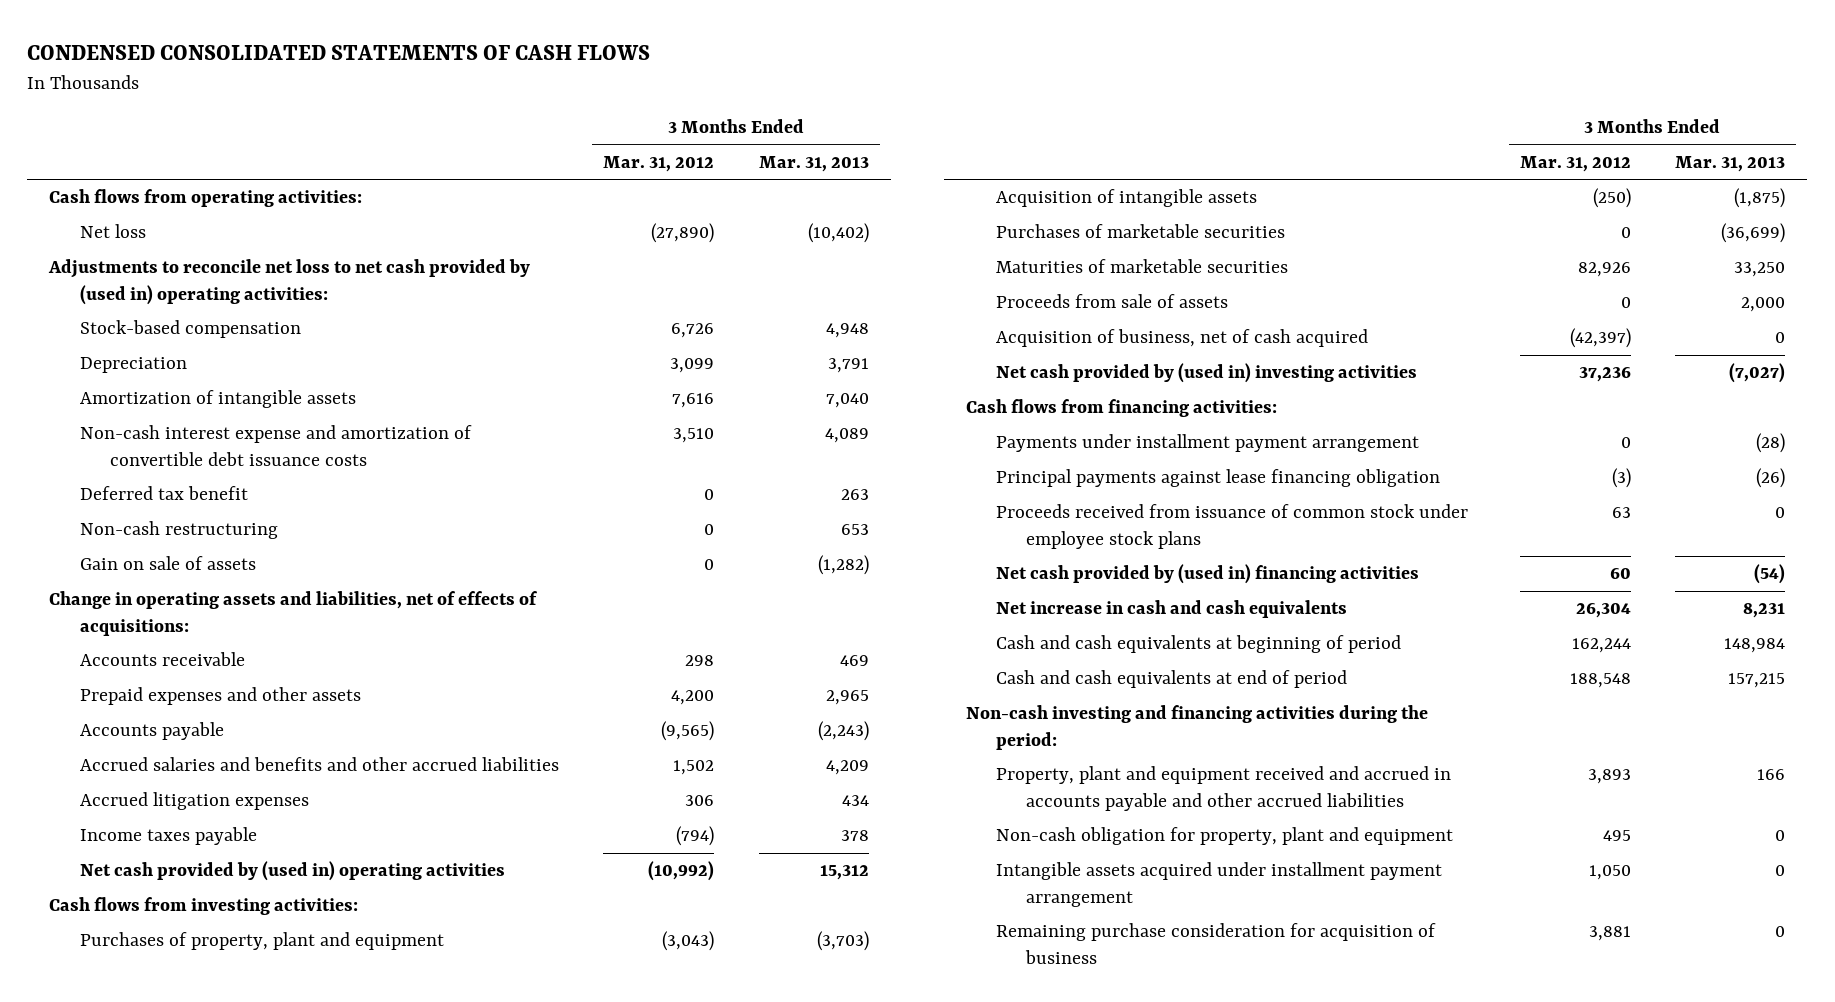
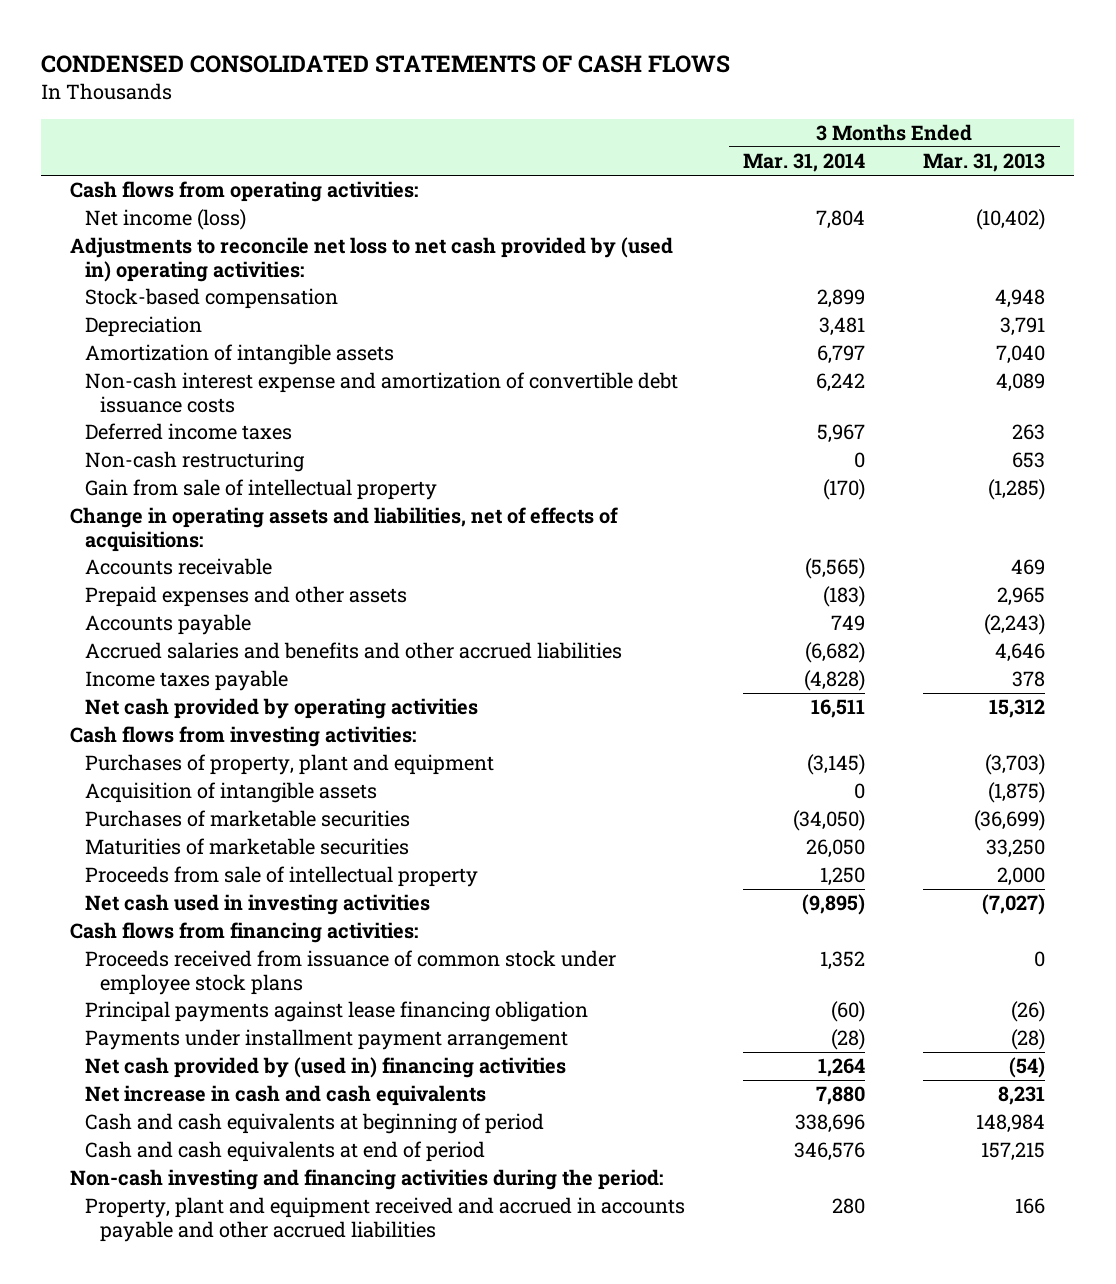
- | 3 Months Ended Mar. 31, 2012 | 3 Months Ended Mar. 31, 2013
+ | 3 Months Ended Mar. 31, 2014 | 3 Months Ended Mar. 31, 2013
- Net loss | (27,890) | (10,402)
+ Net income (loss) | 7,804 | (10,402)
- Deferred tax benefit | 0 | 263
+ Deferred income taxes | 5,967 | 263
- Gain on sale of assets | 0 | (1,282)
+ Gain from sale of intellectual property | (170) | (1,285)
- Accrued salaries and benefits and other accrued liabilities | 1,502 | 4,209
- Accrued litigation expenses | 306 | 434
+ Accrued salaries and benefits and other accrued liabilities | (6,682) | 4,646
- Net cash provided by (used in) operating activities | (10,992) | 15,312
+ Net cash provided by operating activities | 16,511 | 15,312
- Proceeds from sale of assets | 0 | 2,000
- Acquisition of business, net of cash acquired | (42,397) | 0
- Net cash provided by (used in) investing activities | 37,236 | (7,027)
+ Proceeds from sale of intellectual property | 1,250 | 2,000
+ Net cash used in investing activities | (9,895) | (7,027)
moved down: Principal payments against lease financing obligation | (60) | (26)
moved down: Payments under installment payment arrangement | (28) | (28)
- Non-cash obligation for property, plant and equipment | 495 | 0
- Intangible assets acquired under installment payment arrangement | 1,050 | 0
- Remaining purchase consideration for acquisition of business | 3,881 | 0

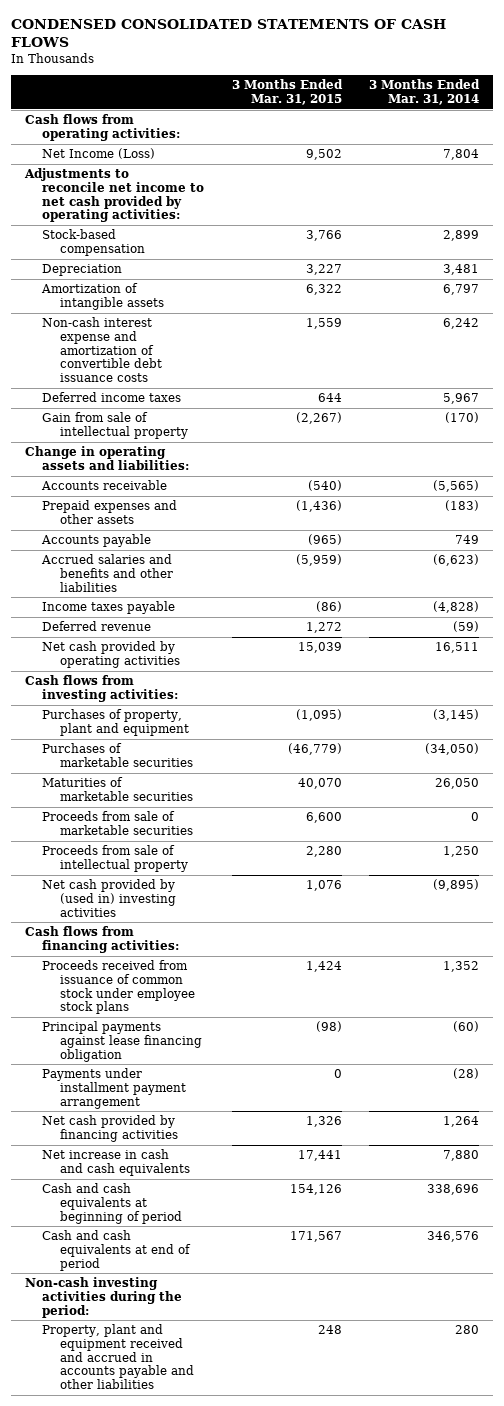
- | 3 Months Ended Mar. 31, 2014 | 3 Months Ended Mar. 31, 2013
+ | 3 Months Ended Mar. 31, 2015 | 3 Months Ended Mar. 31, 2014
- Net income (loss) | 7,804 | (10,402)
- Adjustments to reconcile net loss to net cash provided by (used in) operating activities:
+ Net Income (Loss) | 9,502 | 7,804
+ Adjustments to reconcile net income to net cash provided by operating activities:
- Non-cash restructuring | 0 | 653
- Change in operating assets and liabilities, net of effects of acquisitions:
+ Change in operating assets and liabilities:
- Accrued salaries and benefits and other accrued liabilities | (6,682) | 4,646
+ Accrued salaries and benefits and other liabilities | (5,959) | (6,623)
+ Deferred revenue | 1,272 | (59)
- Acquisition of intangible assets | 0 | (1,875)
+ Proceeds from sale of marketable securities | 6,600 | 0
- Net cash used in investing activities | (9,895) | (7,027)
+ Net cash provided by (used in) investing activities | 1,076 | (9,895)
- Net cash provided by (used in) financing activities | 1,264 | (54)
+ Net cash provided by financing activities | 1,326 | 1,264
- Non-cash investing and financing activities during the period:
- Property, plant and equipment received and accrued in accounts payable and other accrued liabilities | 280 | 166
+ Non-cash investing activities during the period:
+ Property, plant and equipment received and accrued in accounts payable and other liabilities | 248 | 280

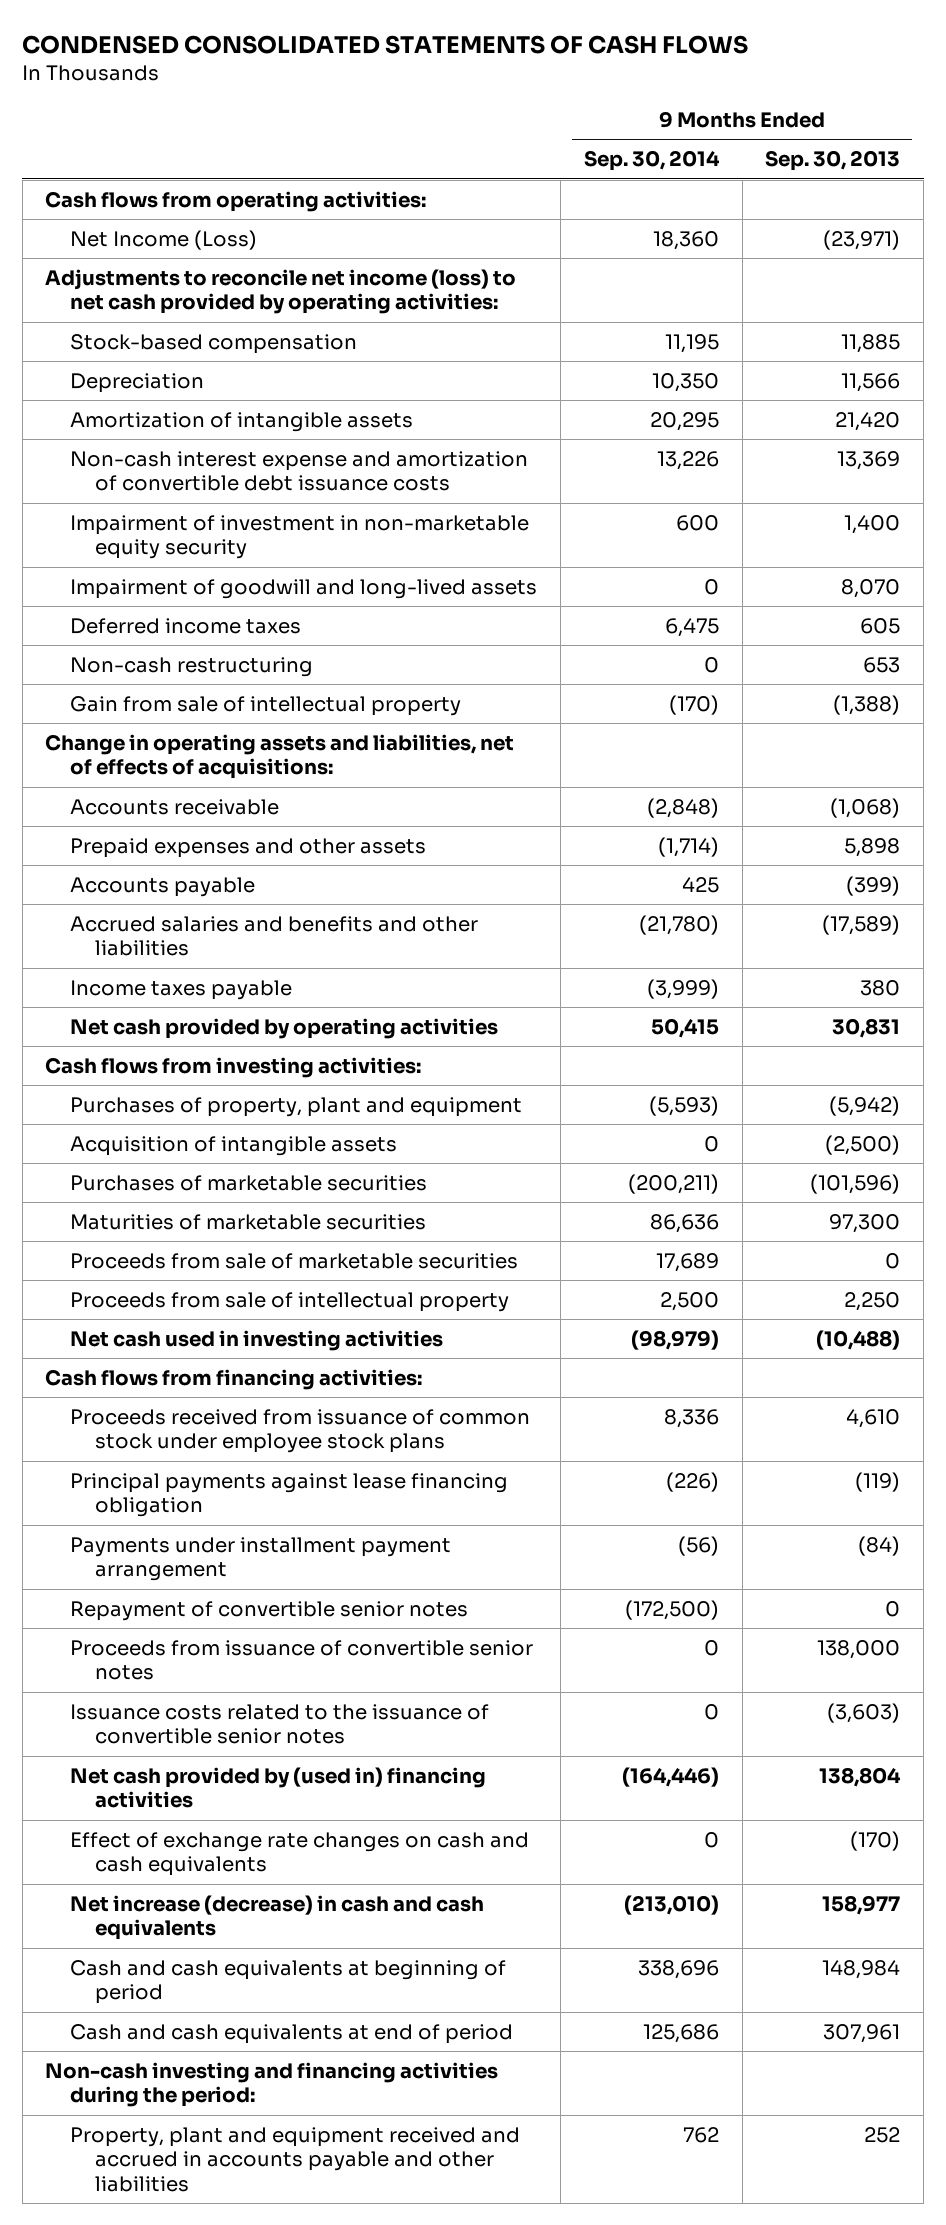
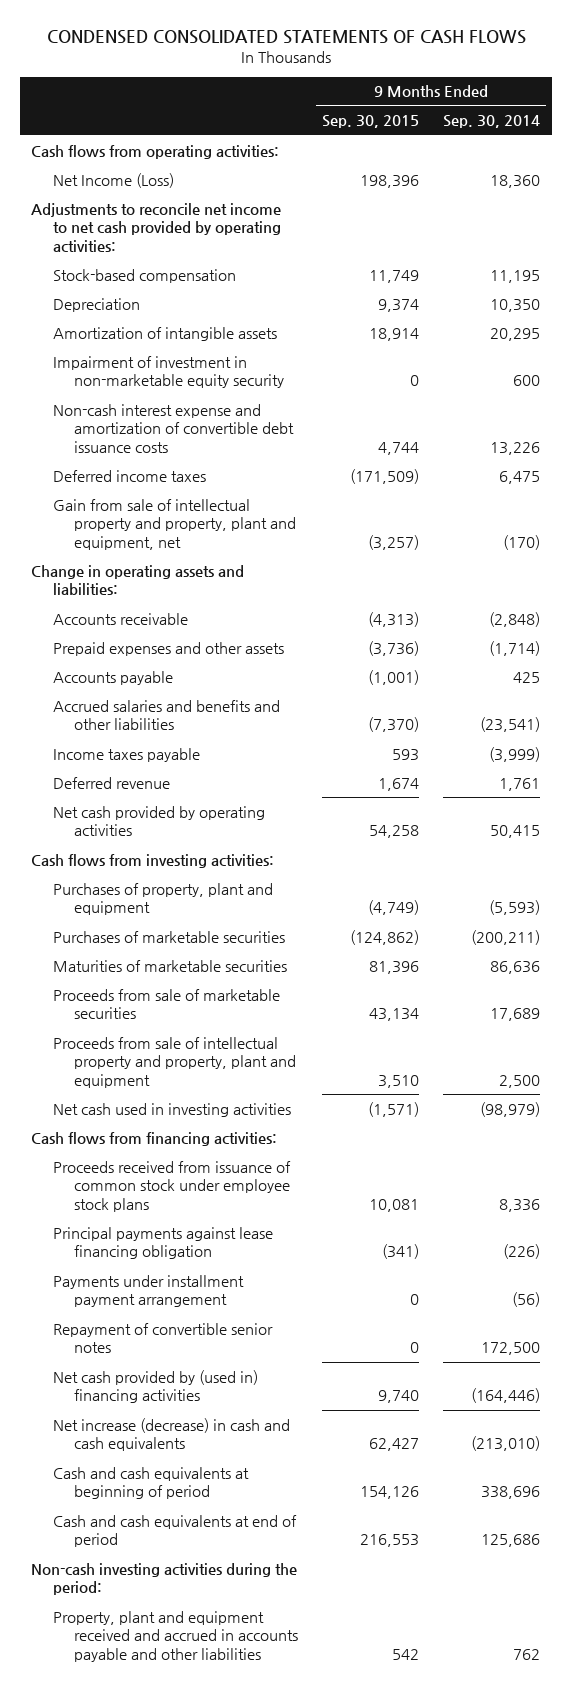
- | 9 Months Ended Sep. 30, 2014 | 9 Months Ended Sep. 30, 2013
+ | 9 Months Ended Sep. 30, 2015 | 9 Months Ended Sep. 30, 2014
- Adjustments to reconcile net income (loss) to net cash provided by operating activities:
+ Adjustments to reconcile net income to net cash provided by operating activities:
- Impairment of goodwill and long-lived assets | 0 | 8,070
moved down: Non-cash interest expense and amortization of convertible debt issuance costs | 4,744 | 13,226
- Non-cash restructuring | 0 | 653
- Gain from sale of intellectual property | (170) | (1,388)
- Change in operating assets and liabilities, net of effects of acquisitions:
+ Gain from sale of intellectual property and property, plant and equipment, net | (3,257) | (170)
+ Change in operating assets and liabilities:
- Accrued salaries and benefits and other liabilities | (21,780) | (17,589)
+ Accrued salaries and benefits and other liabilities | (7,370) | (23,541)
+ Deferred revenue | 1,674 | 1,761
- Acquisition of intangible assets | 0 | (2,500)
- Proceeds from sale of intellectual property | 2,500 | 2,250
+ Proceeds from sale of intellectual property and property, plant and equipment | 3,510 | 2,500
- Repayment of convertible senior notes | (172,500) | 0
- Proceeds from issuance of convertible senior notes | 0 | 138,000
- Issuance costs related to the issuance of convertible senior notes | 0 | (3,603)
+ Repayment of convertible senior notes | 0 | 172,500
- Effect of exchange rate changes on cash and cash equivalents | 0 | (170)
- Non-cash investing and financing activities during the period:
+ Non-cash investing activities during the period:

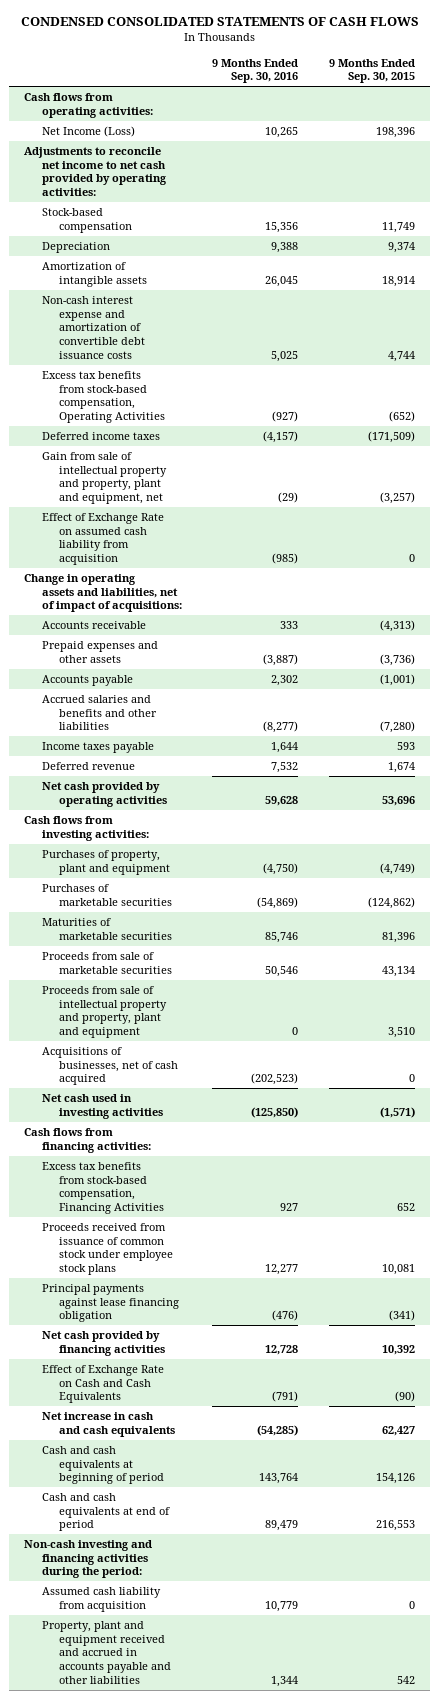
- | 9 Months Ended Sep. 30, 2015 | 9 Months Ended Sep. 30, 2014
+ | 9 Months Ended Sep. 30, 2016 | 9 Months Ended Sep. 30, 2015
- Impairment of investment in non-marketable equity security | 0 | 600
+ Excess tax benefits from stock-based compensation, Operating Activities | (927) | (652)
- Change in operating assets and liabilities:
+ Effect of Exchange Rate on assumed cash liability from acquisition | (985) | 0
+ Change in operating assets and liabilities, net of impact of acquisitions:
- Accrued salaries and benefits and other liabilities | (7,370) | (23,541)
+ Accrued salaries and benefits and other liabilities | (8,277) | (7,280)
- Net cash provided by operating activities | 54,258 | 50,415
+ Net cash provided by operating activities | 59,628 | 53,696
+ Acquisitions of businesses, net of cash acquired | (202,523) | 0
+ Excess tax benefits from stock-based compensation, Financing Activities | 927 | 652
- Payments under installment payment arrangement | 0 | (56)
- Repayment of convertible senior notes | 0 | 172,500
- Net cash provided by (used in) financing activities | 9,740 | (164,446)
- Net increase (decrease) in cash and cash equivalents | 62,427 | (213,010)
+ Net cash provided by financing activities | 12,728 | 10,392
+ Effect of Exchange Rate on Cash and Cash Equivalents | (791) | (90)
+ Net increase in cash and cash equivalents | (54,285) | 62,427
- Non-cash investing activities during the period:
+ Non-cash investing and financing activities during the period:
+ Assumed cash liability from acquisition | 10,779 | 0

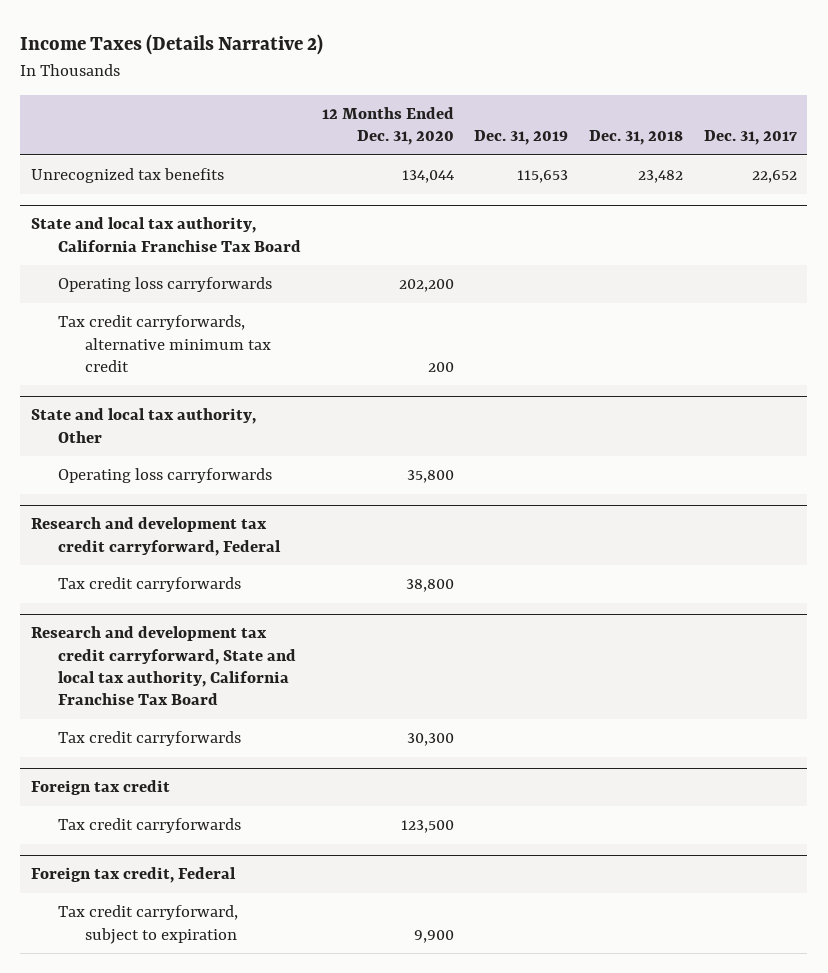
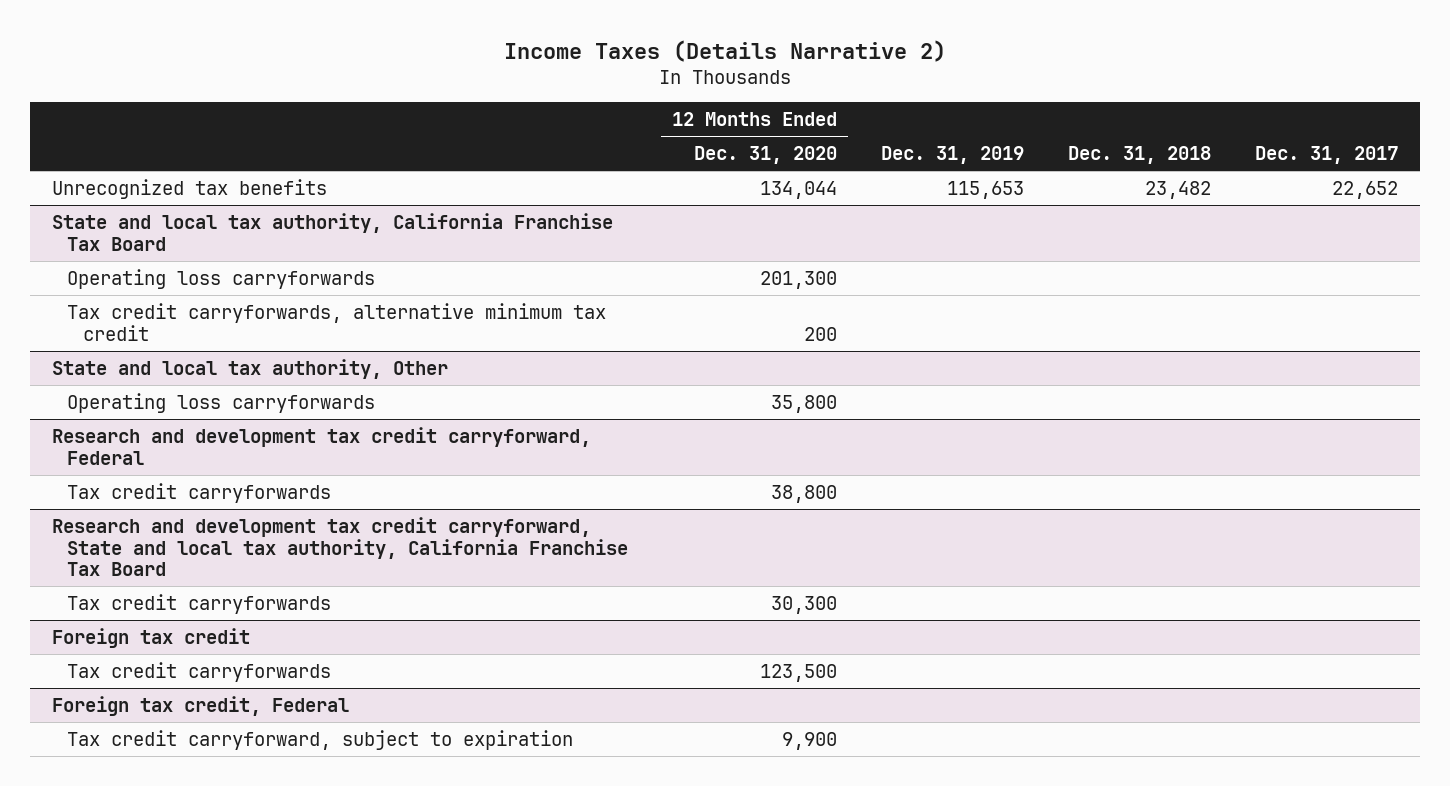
@ State and local tax authority, California Franchise Tax Board
- Operating loss carryforwards | 202,200 | | |
+ Operating loss carryforwards | 201,300 | | |

